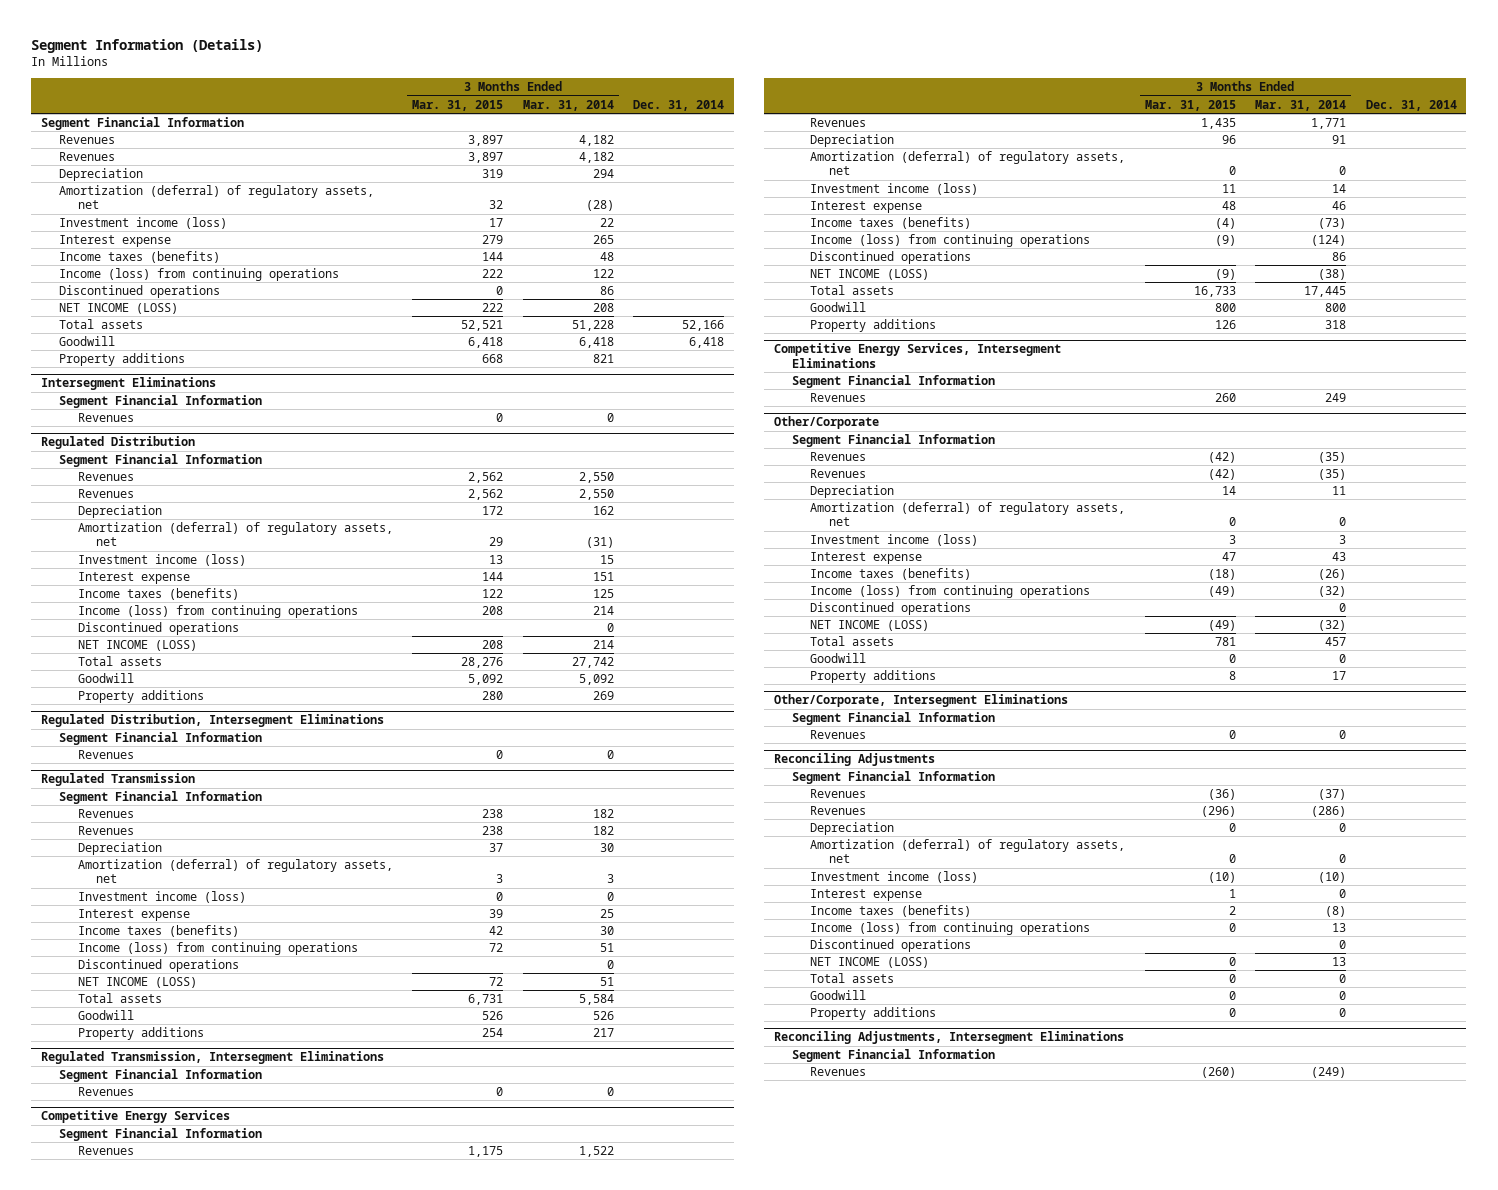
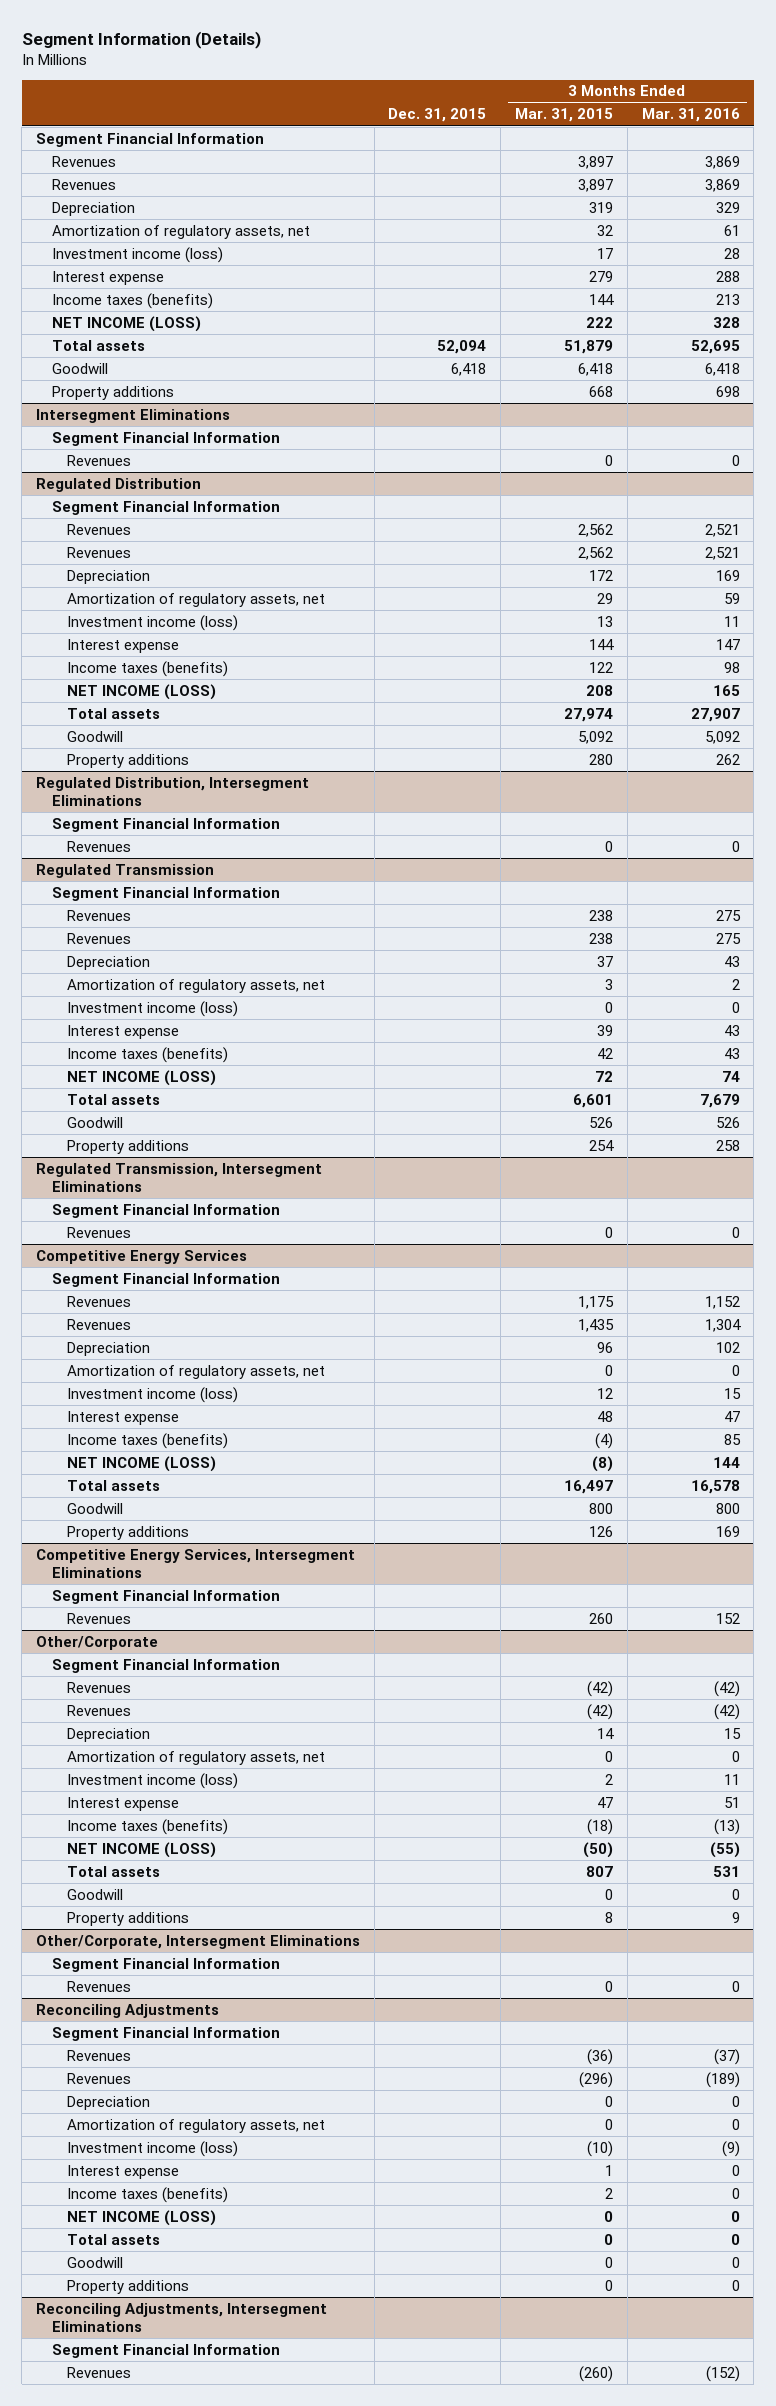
- | 3 Months Ended Mar. 31, 2015 | 3 Months Ended Mar. 31, 2014 | Dec. 31, 2014
+ | Dec. 31, 2015 | 3 Months Ended Mar. 31, 2015 | 3 Months Ended Mar. 31, 2016
- Amortization (deferral) of regulatory assets, net | 32 | (28) |
+ Amortization of regulatory assets, net | | 32 | 61
- Income (loss) from continuing operations | 222 | 122 |
- Discontinued operations | 0 | 86 |
- Total assets | 52,521 | 51,228 | 52,166
+ Total assets | 52,094 | 51,879 | 52,695
@ Regulated Distribution
- Amortization (deferral) of regulatory assets, net | 29 | (31) |
+ Amortization of regulatory assets, net | | 29 | 59
- Income (loss) from continuing operations | 208 | 214 |
- Discontinued operations | | 0 |
- Total assets | 28,276 | 27,742 |
+ Total assets | | 27,974 | 27,907
@ Regulated Transmission
- Amortization (deferral) of regulatory assets, net | 3 | 3 |
+ Amortization of regulatory assets, net | | 3 | 2
- Income (loss) from continuing operations | 72 | 51 |
- Discontinued operations | | 0 |
- Total assets | 6,731 | 5,584 |
+ Total assets | | 6,601 | 7,679
@ Competitive Energy Services
- Amortization (deferral) of regulatory assets, net | 0 | 0 |
- Investment income (loss) | 11 | 14 |
+ Amortization of regulatory assets, net | | 0 | 0
+ Investment income (loss) | | 12 | 15
- Income (loss) from continuing operations | (9) | (124) |
- Discontinued operations | | 86 |
- NET INCOME (LOSS) | (9) | (38) |
- Total assets | 16,733 | 17,445 |
+ NET INCOME (LOSS) | | (8) | 144
+ Total assets | | 16,497 | 16,578
@ Other/Corporate
- Amortization (deferral) of regulatory assets, net | 0 | 0 |
- Investment income (loss) | 3 | 3 |
+ Amortization of regulatory assets, net | | 0 | 0
+ Investment income (loss) | | 2 | 11
- Income (loss) from continuing operations | (49) | (32) |
- Discontinued operations | | 0 |
- NET INCOME (LOSS) | (49) | (32) |
- Total assets | 781 | 457 |
+ NET INCOME (LOSS) | | (50) | (55)
+ Total assets | | 807 | 531
@ Reconciling Adjustments
- Amortization (deferral) of regulatory assets, net | 0 | 0 |
+ Amortization of regulatory assets, net | | 0 | 0
- Income (loss) from continuing operations | 0 | 13 |
- Discontinued operations | | 0 |

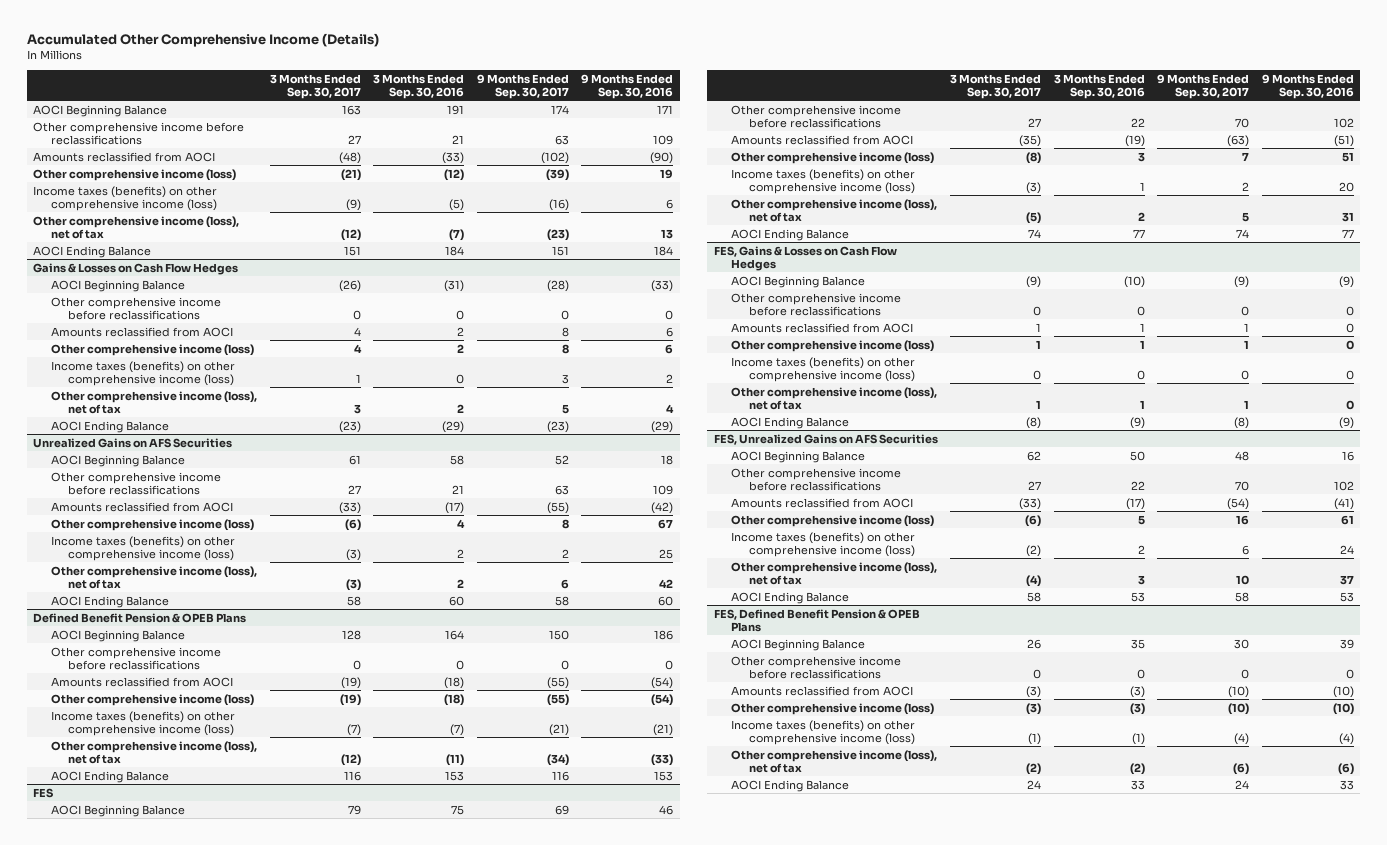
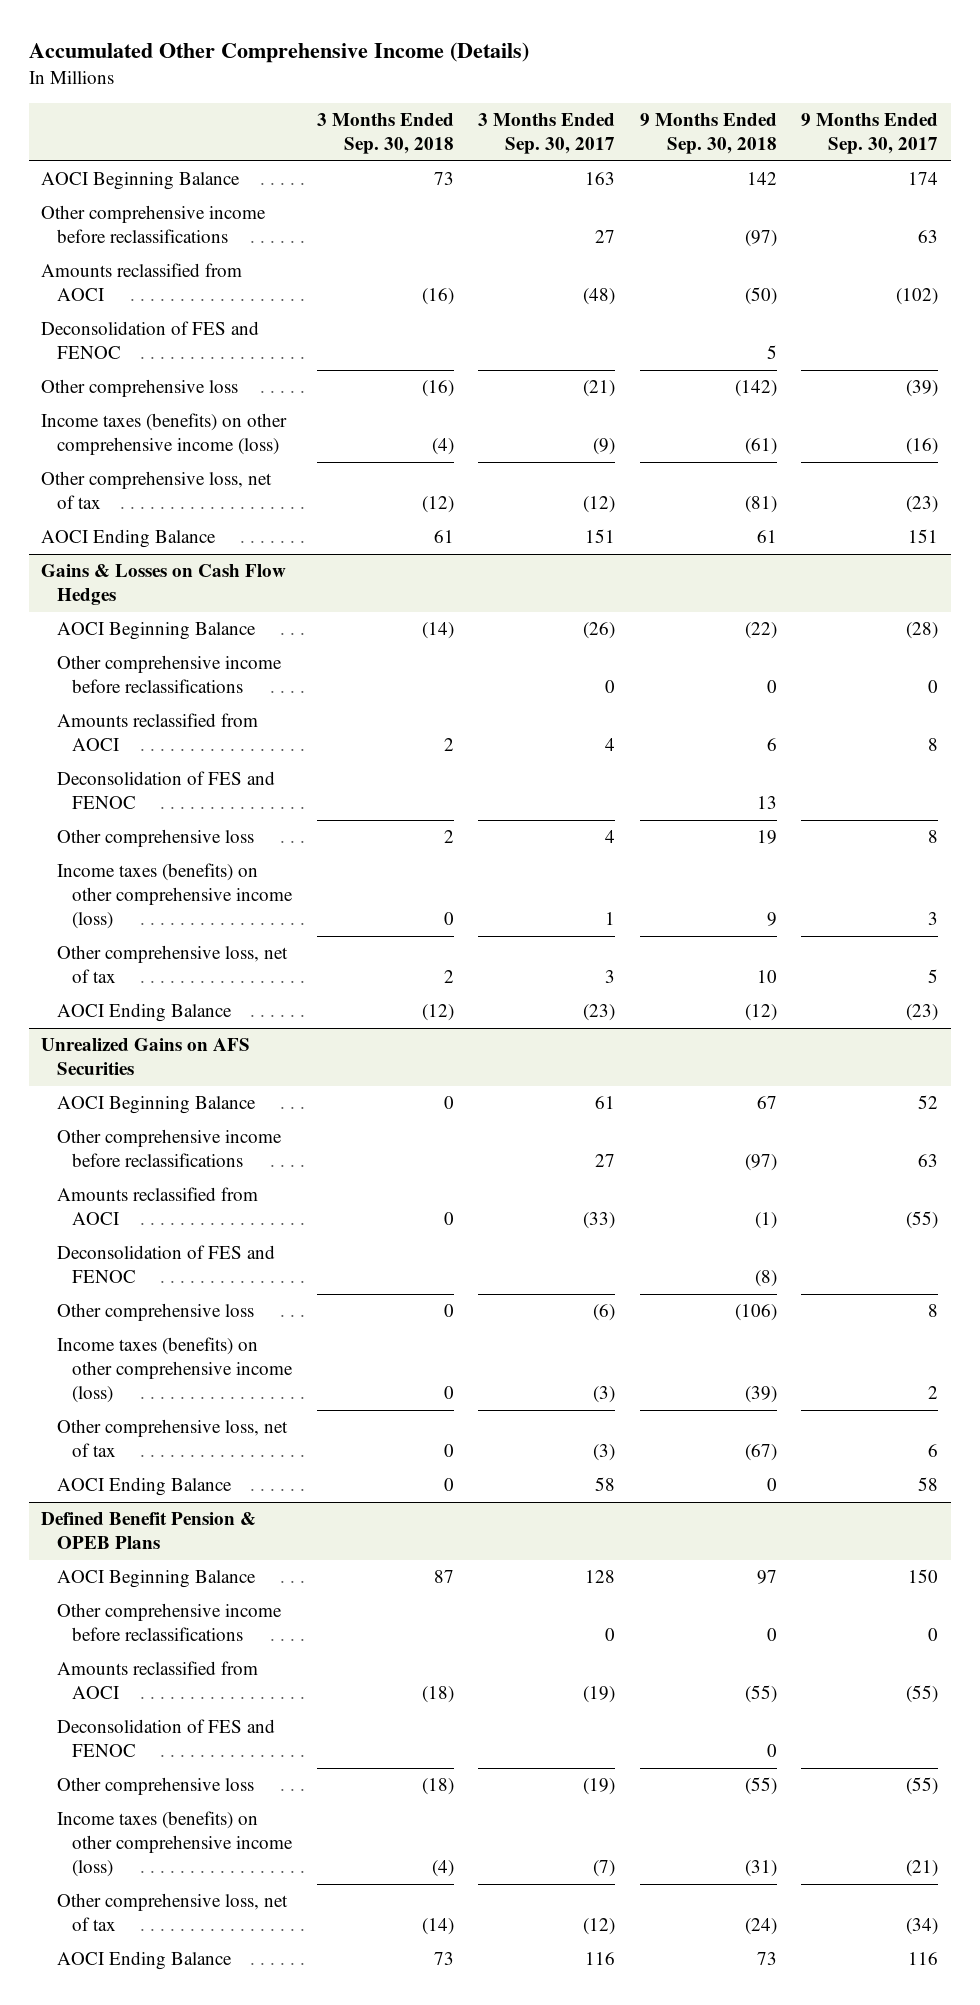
- | 3 Months Ended Sep. 30, 2017 | 3 Months Ended Sep. 30, 2016 | 9 Months Ended Sep. 30, 2017 | 9 Months Ended Sep. 30, 2016
+ | 3 Months Ended Sep. 30, 2018 | 3 Months Ended Sep. 30, 2017 | 9 Months Ended Sep. 30, 2018 | 9 Months Ended Sep. 30, 2017
- Other comprehensive income (loss) | (21) | (12) | (39) | 19
+ Deconsolidation of FES and FENOC | | | 5 |
+ Other comprehensive loss | (16) | (21) | (142) | (39)
- Other comprehensive income (loss), net of tax | (12) | (7) | (23) | 13
+ Other comprehensive loss, net of tax | (12) | (12) | (81) | (23)
@ Gains & Losses on Cash Flow Hedges
- Other comprehensive income (loss) | 4 | 2 | 8 | 6
+ Deconsolidation of FES and FENOC | | | 13 |
+ Other comprehensive loss | 2 | 4 | 19 | 8
- Other comprehensive income (loss), net of tax | 3 | 2 | 5 | 4
+ Other comprehensive loss, net of tax | 2 | 3 | 10 | 5
@ Unrealized Gains on AFS Securities
- Other comprehensive income (loss) | (6) | 4 | 8 | 67
+ Deconsolidation of FES and FENOC | | | (8) |
+ Other comprehensive loss | 0 | (6) | (106) | 8
- Other comprehensive income (loss), net of tax | (3) | 2 | 6 | 42
+ Other comprehensive loss, net of tax | 0 | (3) | (67) | 6
@ Defined Benefit Pension & OPEB Plans
- Other comprehensive income (loss) | (19) | (18) | (55) | (54)
+ Deconsolidation of FES and FENOC | | | 0 |
+ Other comprehensive loss | (18) | (19) | (55) | (55)
- Other comprehensive income (loss), net of tax | (12) | (11) | (34) | (33)
+ Other comprehensive loss, net of tax | (14) | (12) | (24) | (34)
- FES
- AOCI Beginning Balance | 79 | 75 | 69 | 46
- Other comprehensive income before reclassifications | 27 | 22 | 70 | 102
- Amounts reclassified from AOCI | (35) | (19) | (63) | (51)
- Other comprehensive income (loss) | (8) | 3 | 7 | 51
- Income taxes (benefits) on other comprehensive income (loss) | (3) | 1 | 2 | 20
- Other comprehensive income (loss), net of tax | (5) | 2 | 5 | 31
- AOCI Ending Balance | 74 | 77 | 74 | 77
- FES, Gains & Losses on Cash Flow Hedges
- AOCI Beginning Balance | (9) | (10) | (9) | (9)
- Other comprehensive income before reclassifications | 0 | 0 | 0 | 0
- Amounts reclassified from AOCI | 1 | 1 | 1 | 0
- Other comprehensive income (loss) | 1 | 1 | 1 | 0
- Income taxes (benefits) on other comprehensive income (loss) | 0 | 0 | 0 | 0
- Other comprehensive income (loss), net of tax | 1 | 1 | 1 | 0
- AOCI Ending Balance | (8) | (9) | (8) | (9)
- FES, Unrealized Gains on AFS Securities
- AOCI Beginning Balance | 62 | 50 | 48 | 16
- Other comprehensive income before reclassifications | 27 | 22 | 70 | 102
- Amounts reclassified from AOCI | (33) | (17) | (54) | (41)
- Other comprehensive income (loss) | (6) | 5 | 16 | 61
- Income taxes (benefits) on other comprehensive income (loss) | (2) | 2 | 6 | 24
- Other comprehensive income (loss), net of tax | (4) | 3 | 10 | 37
- AOCI Ending Balance | 58 | 53 | 58 | 53
- FES, Defined Benefit Pension & OPEB Plans
- AOCI Beginning Balance | 26 | 35 | 30 | 39
- Other comprehensive income before reclassifications | 0 | 0 | 0 | 0
- Amounts reclassified from AOCI | (3) | (3) | (10) | (10)
- Other comprehensive income (loss) | (3) | (3) | (10) | (10)
- Income taxes (benefits) on other comprehensive income (loss) | (1) | (1) | (4) | (4)
- Other comprehensive income (loss), net of tax | (2) | (2) | (6) | (6)
- AOCI Ending Balance | 24 | 33 | 24 | 33

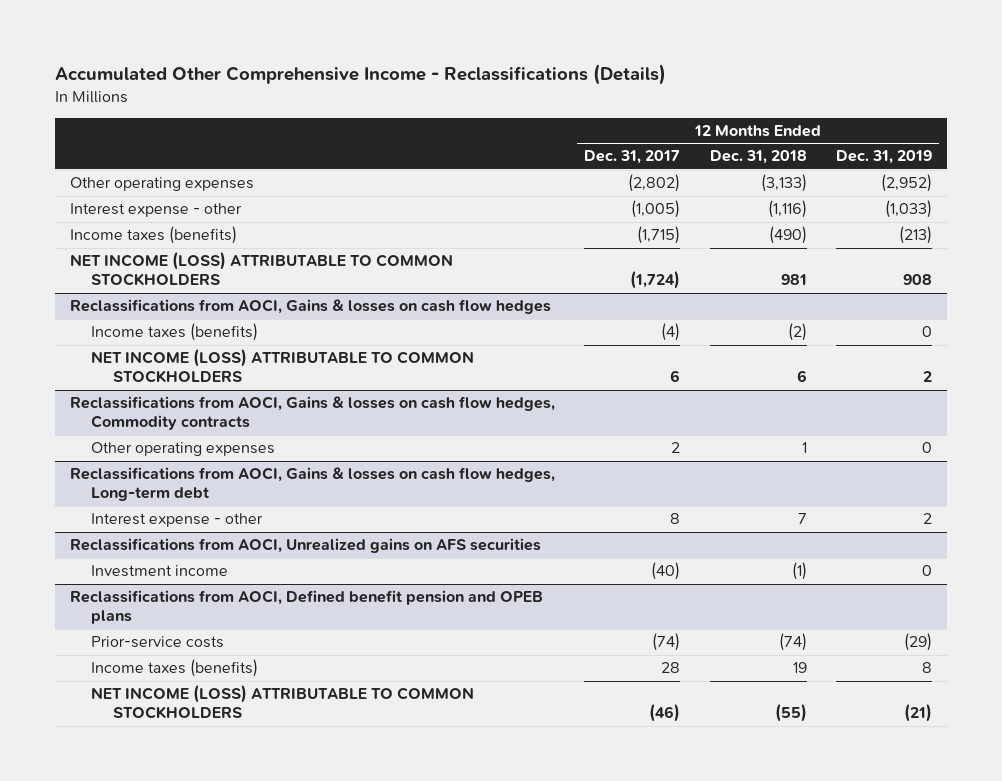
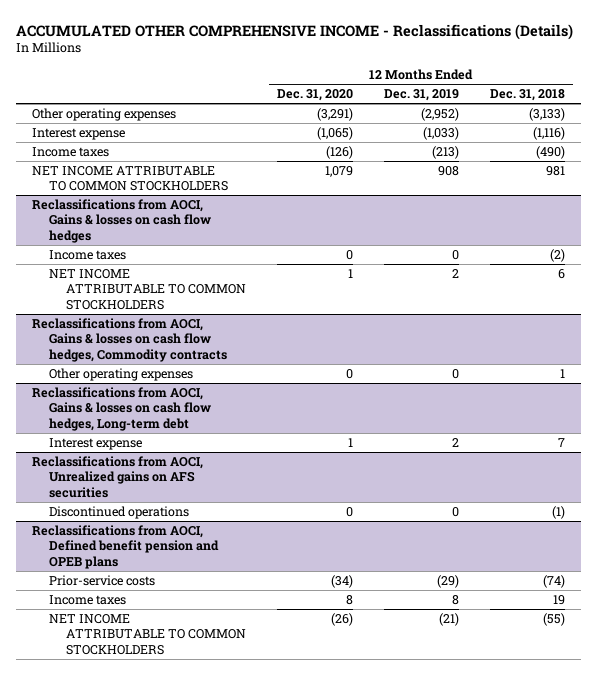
- Accumulated Other Comprehensive Income - Reclassifications (Details)
+ ACCUMULATED OTHER COMPREHENSIVE INCOME - Reclassifications (Details)
- | 12 Months Ended Dec. 31, 2017 | 12 Months Ended Dec. 31, 2018 | 12 Months Ended Dec. 31, 2019
+ | 12 Months Ended Dec. 31, 2020 | 12 Months Ended Dec. 31, 2019 | 12 Months Ended Dec. 31, 2018
- Interest expense - other | (1,005) | (1,116) | (1,033)
- Income taxes (benefits) | (1,715) | (490) | (213)
- NET INCOME (LOSS) ATTRIBUTABLE TO COMMON STOCKHOLDERS | (1,724) | 981 | 908
+ Interest expense | (1,065) | (1,033) | (1,116)
+ Income taxes | (126) | (213) | (490)
+ NET INCOME ATTRIBUTABLE TO COMMON STOCKHOLDERS | 1,079 | 908 | 981
@ Reclassifications from AOCI, Gains & losses on cash flow hedges
- Income taxes (benefits) | (4) | (2) | 0
- NET INCOME (LOSS) ATTRIBUTABLE TO COMMON STOCKHOLDERS | 6 | 6 | 2
+ Income taxes | 0 | 0 | (2)
+ NET INCOME ATTRIBUTABLE TO COMMON STOCKHOLDERS | 1 | 2 | 6
@ Reclassifications from AOCI, Gains & losses on cash flow hedges, Long-term debt
- Interest expense - other | 8 | 7 | 2
+ Interest expense | 1 | 2 | 7
@ Reclassifications from AOCI, Unrealized gains on AFS securities
- Investment income | (40) | (1) | 0
+ Discontinued operations | 0 | 0 | (1)
@ Reclassifications from AOCI, Defined benefit pension and OPEB plans
- Income taxes (benefits) | 28 | 19 | 8
- NET INCOME (LOSS) ATTRIBUTABLE TO COMMON STOCKHOLDERS | (46) | (55) | (21)
+ Income taxes | 8 | 8 | 19
+ NET INCOME ATTRIBUTABLE TO COMMON STOCKHOLDERS | (26) | (21) | (55)

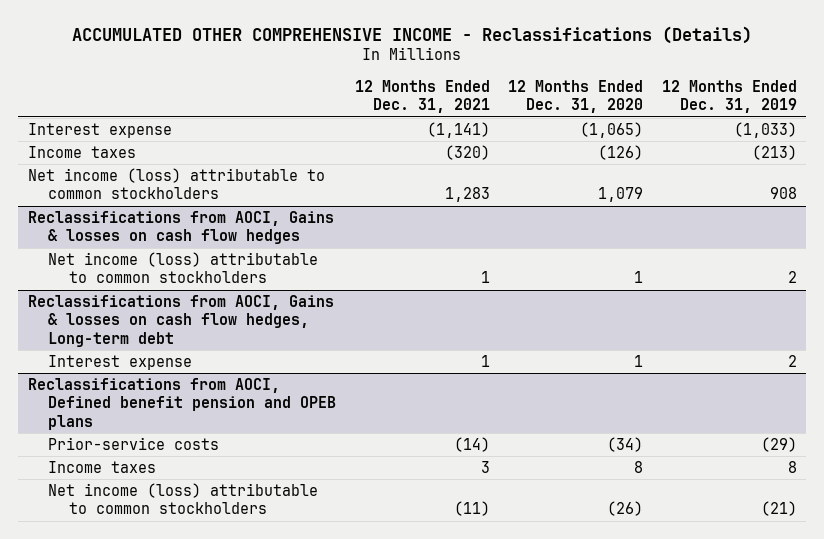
- | 12 Months Ended Dec. 31, 2020 | 12 Months Ended Dec. 31, 2019 | 12 Months Ended Dec. 31, 2018
+ | 12 Months Ended Dec. 31, 2021 | 12 Months Ended Dec. 31, 2020 | 12 Months Ended Dec. 31, 2019
- Other operating expenses | (3,291) | (2,952) | (3,133)
- NET INCOME ATTRIBUTABLE TO COMMON STOCKHOLDERS | 1,079 | 908 | 981
+ Net income (loss) attributable to common stockholders | 1,283 | 1,079 | 908
@ Reclassifications from AOCI, Gains & losses on cash flow hedges
- Income taxes | 0 | 0 | (2)
- NET INCOME ATTRIBUTABLE TO COMMON STOCKHOLDERS | 1 | 2 | 6
- Reclassifications from AOCI, Gains & losses on cash flow hedges, Commodity contracts
- Other operating expenses | 0 | 0 | 1
@ Reclassifications from AOCI, Gains & losses on cash flow hedges
+ Net income (loss) attributable to common stockholders | 1 | 1 | 2
- Reclassifications from AOCI, Unrealized gains on AFS securities
- Discontinued operations | 0 | 0 | (1)
@ Reclassifications from AOCI, Defined benefit pension and OPEB plans
- NET INCOME ATTRIBUTABLE TO COMMON STOCKHOLDERS | (26) | (21) | (55)
+ Net income (loss) attributable to common stockholders | (11) | (26) | (21)

